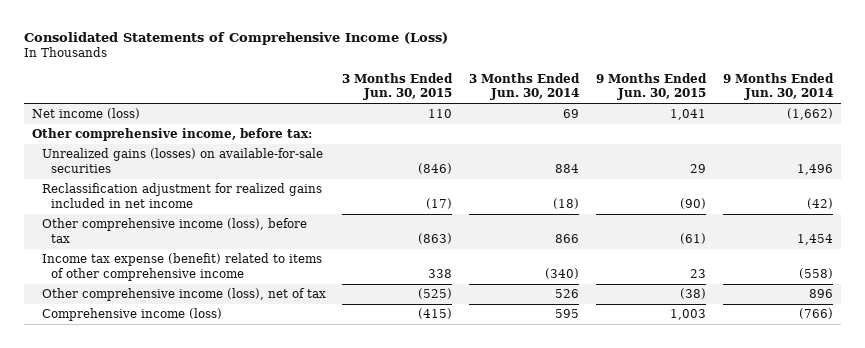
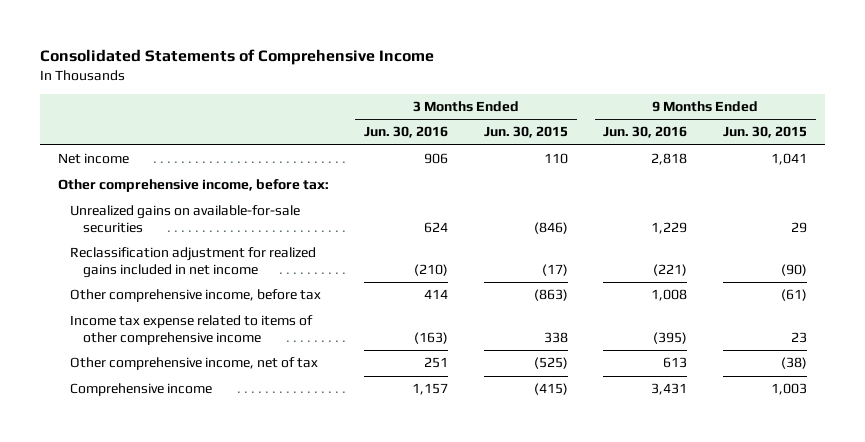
- Consolidated Statements of Comprehensive Income (Loss)
+ Consolidated Statements of Comprehensive Income
- | 3 Months Ended Jun. 30, 2015 | 3 Months Ended Jun. 30, 2014 | 9 Months Ended Jun. 30, 2015 | 9 Months Ended Jun. 30, 2014
+ | 3 Months Ended Jun. 30, 2016 | 3 Months Ended Jun. 30, 2015 | 9 Months Ended Jun. 30, 2016 | 9 Months Ended Jun. 30, 2015
- Net income (loss) | 110 | 69 | 1,041 | (1,662)
+ Net income | 906 | 110 | 2,818 | 1,041
- Unrealized gains (losses) on available-for-sale securities | (846) | 884 | 29 | 1,496
+ Unrealized gains on available-for-sale securities | 624 | (846) | 1,229 | 29
- Other comprehensive income (loss), before tax | (863) | 866 | (61) | 1,454
- Income tax expense (benefit) related to items of other comprehensive income | 338 | (340) | 23 | (558)
- Other comprehensive income (loss), net of tax | (525) | 526 | (38) | 896
- Comprehensive income (loss) | (415) | 595 | 1,003 | (766)
+ Other comprehensive income, before tax | 414 | (863) | 1,008 | (61)
+ Income tax expense related to items of other comprehensive income | (163) | 338 | (395) | 23
+ Other comprehensive income, net of tax | 251 | (525) | 613 | (38)
+ Comprehensive income | 1,157 | (415) | 3,431 | 1,003

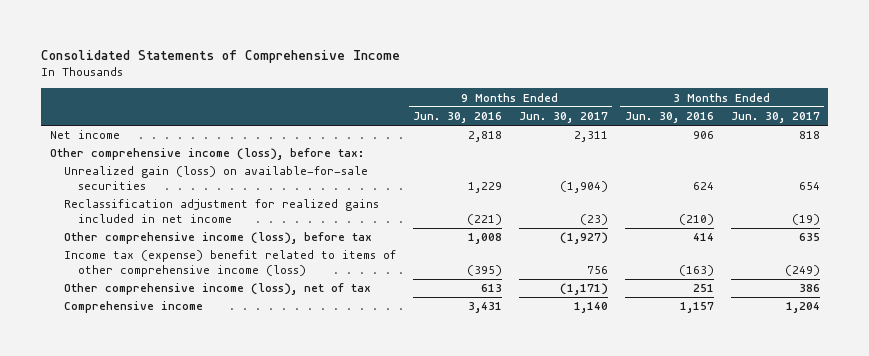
- | 3 Months Ended Jun. 30, 2016 | 3 Months Ended Jun. 30, 2015 | 9 Months Ended Jun. 30, 2016 | 9 Months Ended Jun. 30, 2015
+ | 9 Months Ended Jun. 30, 2016 | 9 Months Ended Jun. 30, 2017 | 3 Months Ended Jun. 30, 2016 | 3 Months Ended Jun. 30, 2017
- Other comprehensive income, before tax:
- Unrealized gains on available-for-sale securities | 624 | (846) | 1,229 | 29
+ Other comprehensive income (loss), before tax:
+ Unrealized gain (loss) on available-for-sale securities | 1,229 | (1,904) | 624 | 654
- Other comprehensive income, before tax | 414 | (863) | 1,008 | (61)
- Income tax expense related to items of other comprehensive income | (163) | 338 | (395) | 23
- Other comprehensive income, net of tax | 251 | (525) | 613 | (38)
+ Other comprehensive income (loss), before tax | 1,008 | (1,927) | 414 | 635
+ Income tax (expense) benefit related to items of other comprehensive income (loss) | (395) | 756 | (163) | (249)
+ Other comprehensive income (loss), net of tax | 613 | (1,171) | 251 | 386

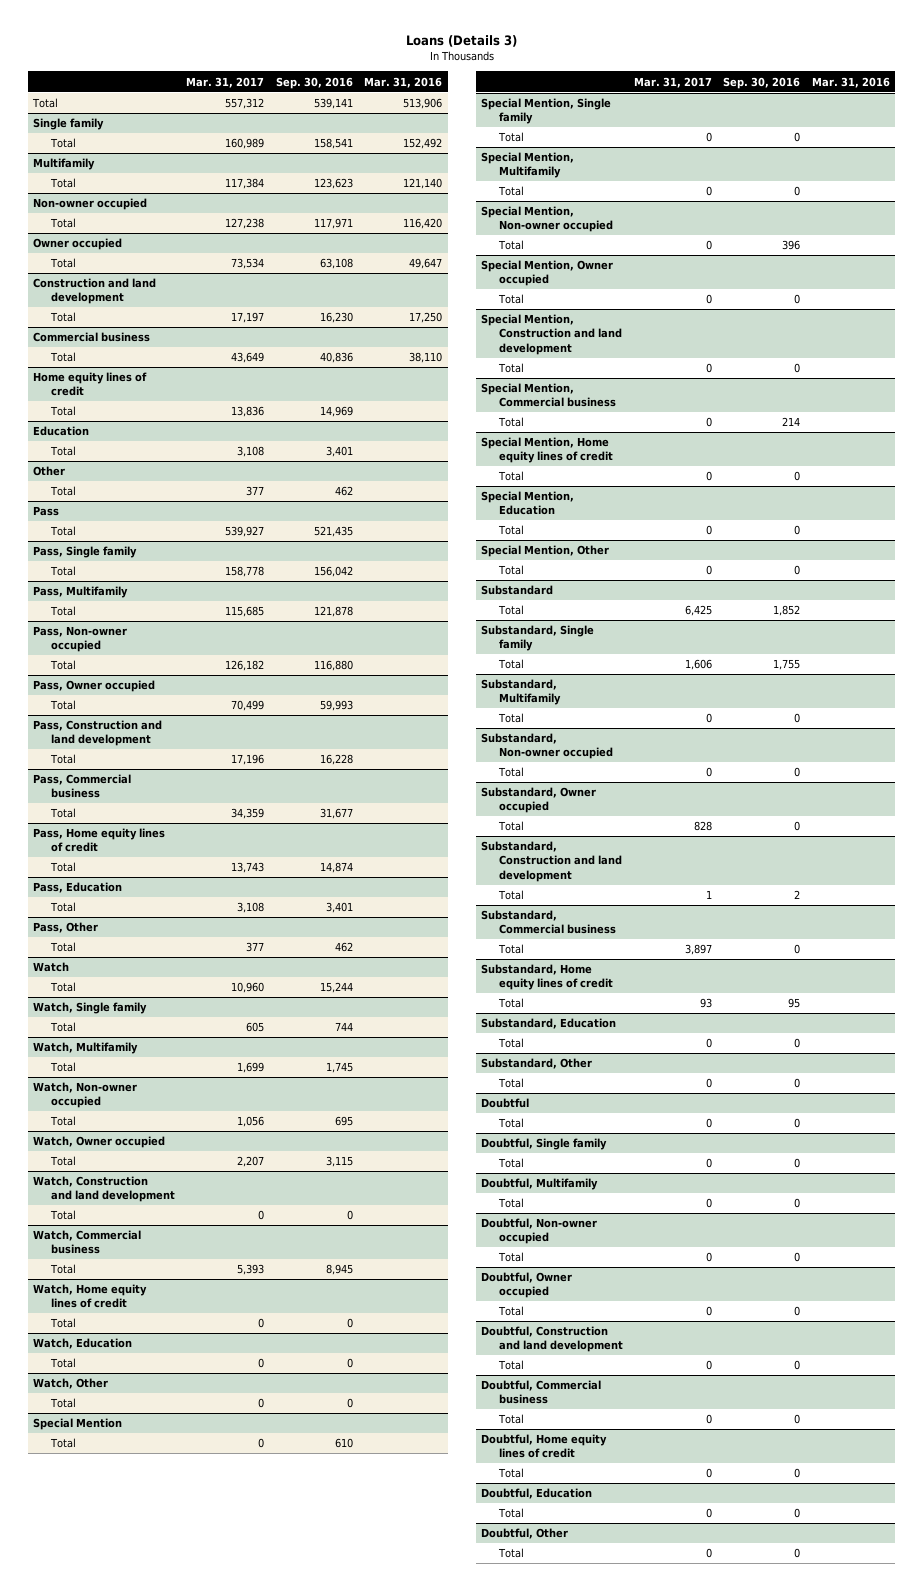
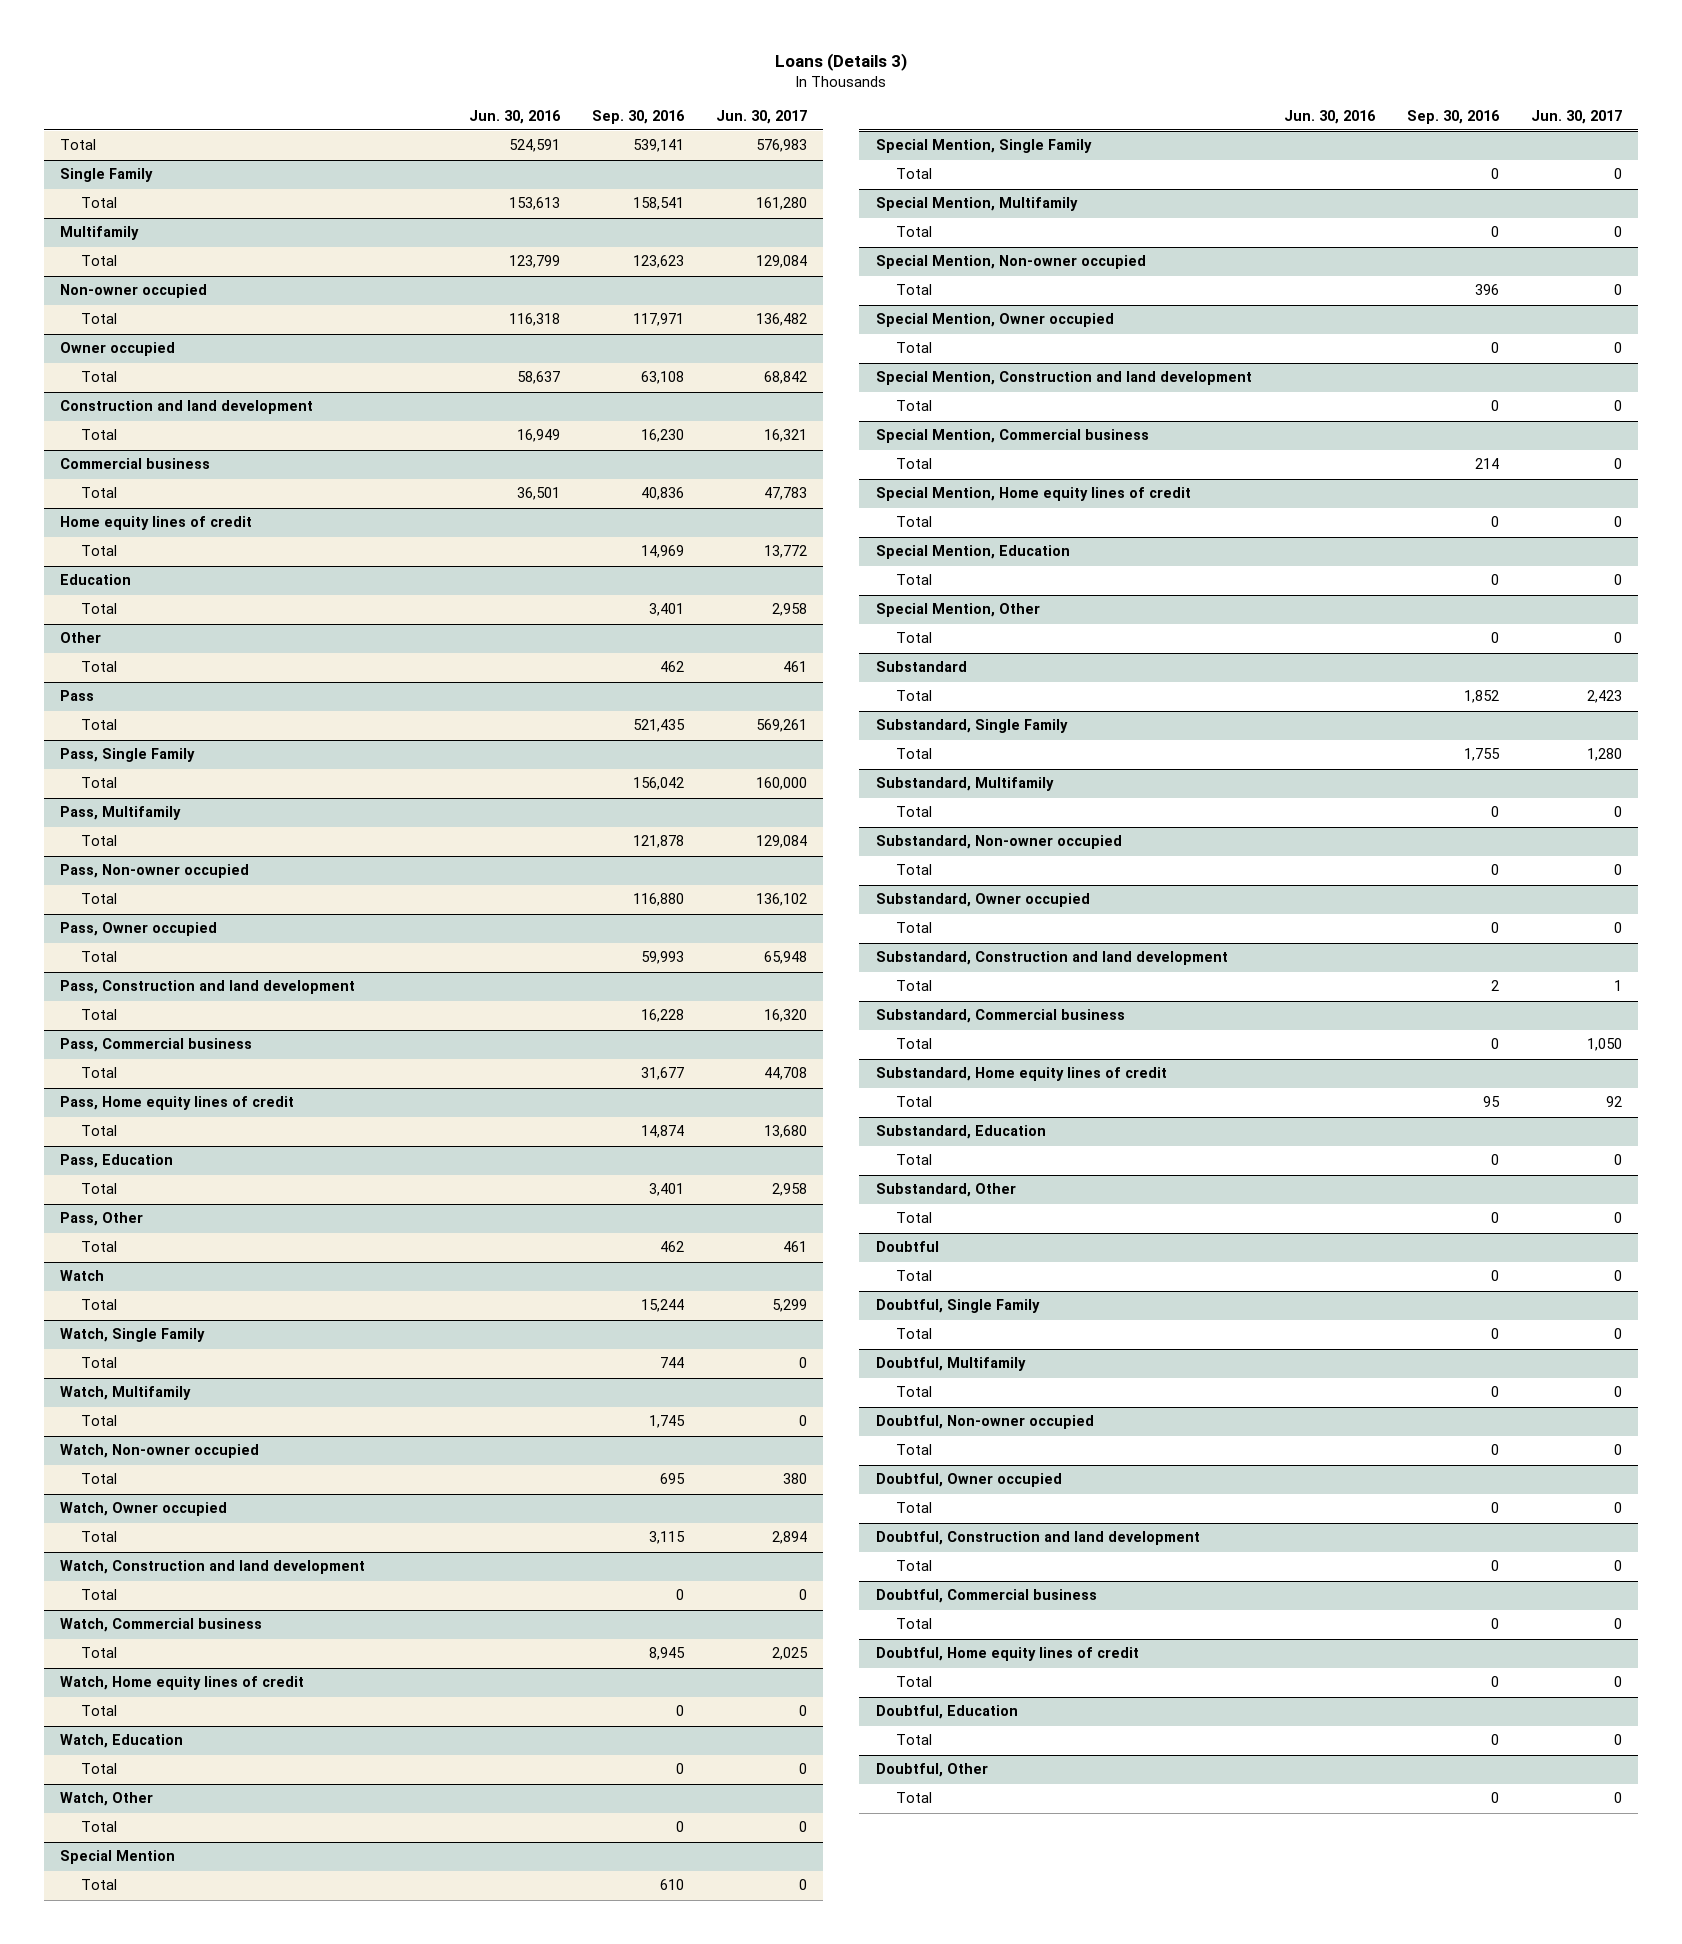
- | Mar. 31, 2017 | Sep. 30, 2016 | Mar. 31, 2016
+ | Jun. 30, 2016 | Sep. 30, 2016 | Jun. 30, 2017
- Single family
+ Single Family
- Pass, Single family
+ Pass, Single Family
- Watch, Single family
+ Watch, Single Family
- Special Mention, Single family
+ Special Mention, Single Family
- Substandard, Single family
+ Substandard, Single Family
- Doubtful, Single family
+ Doubtful, Single Family

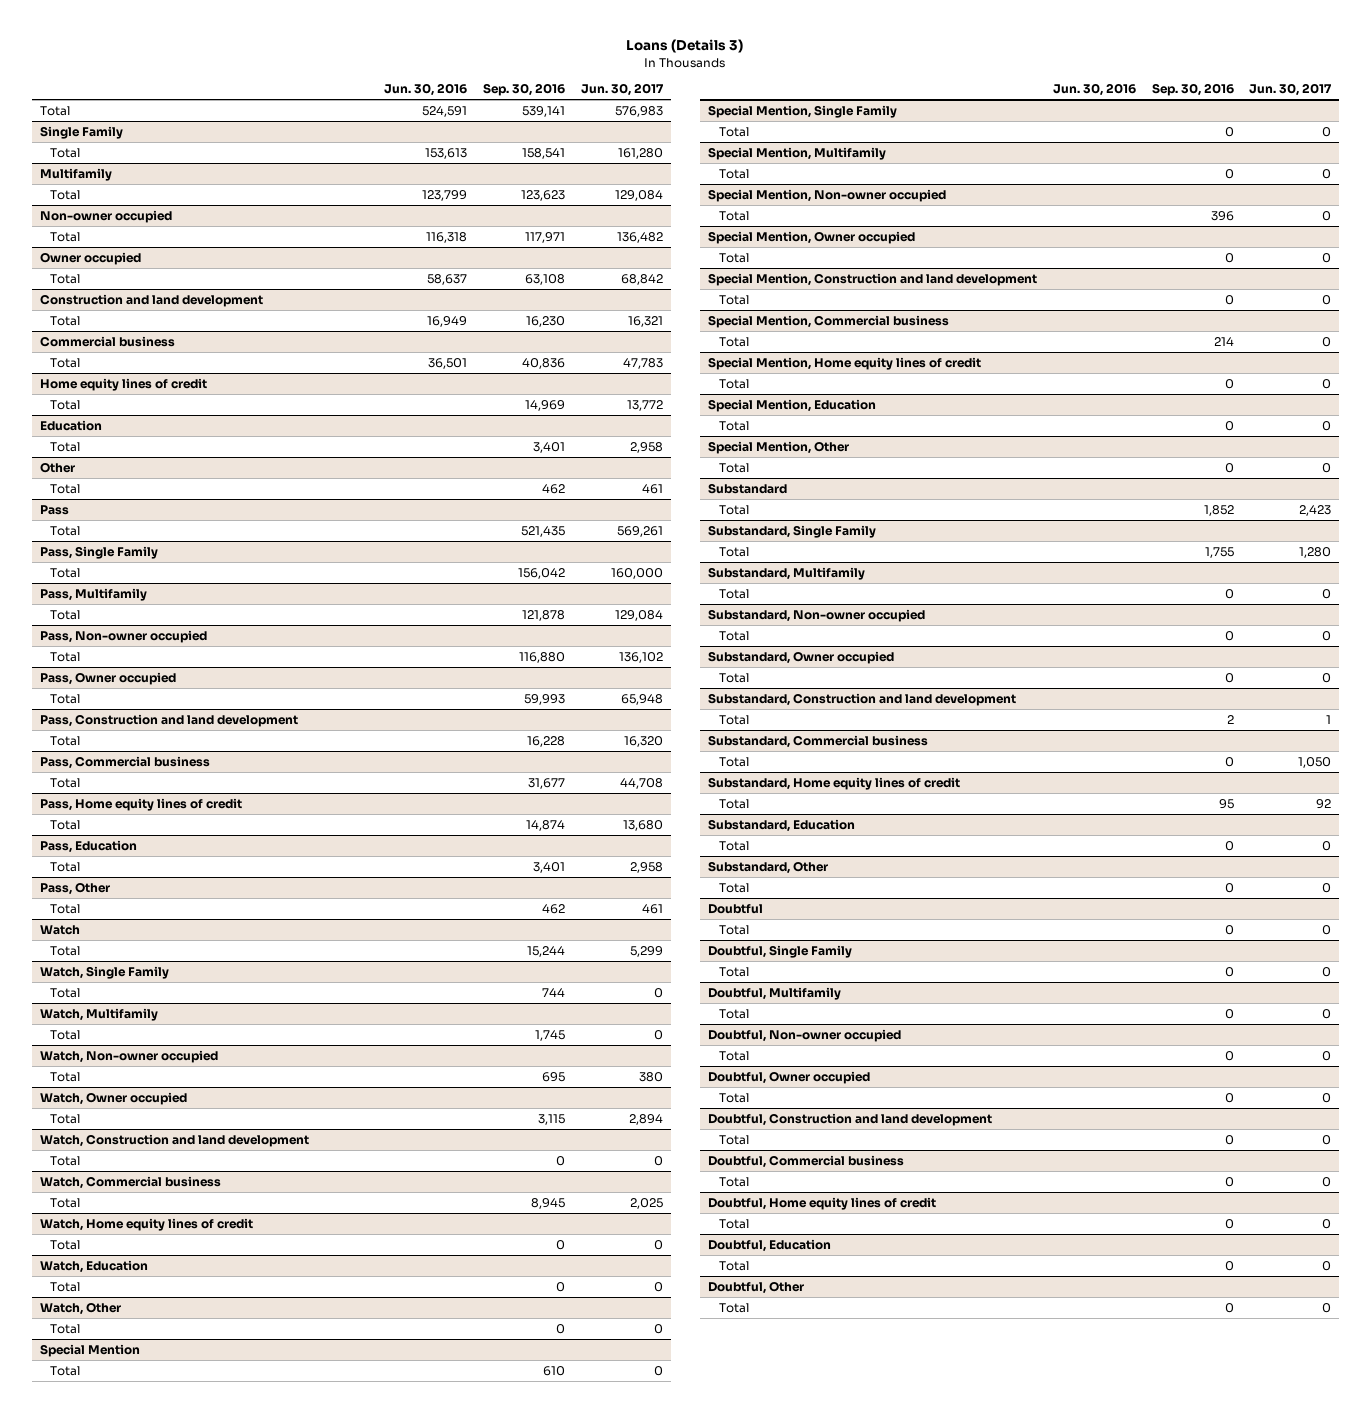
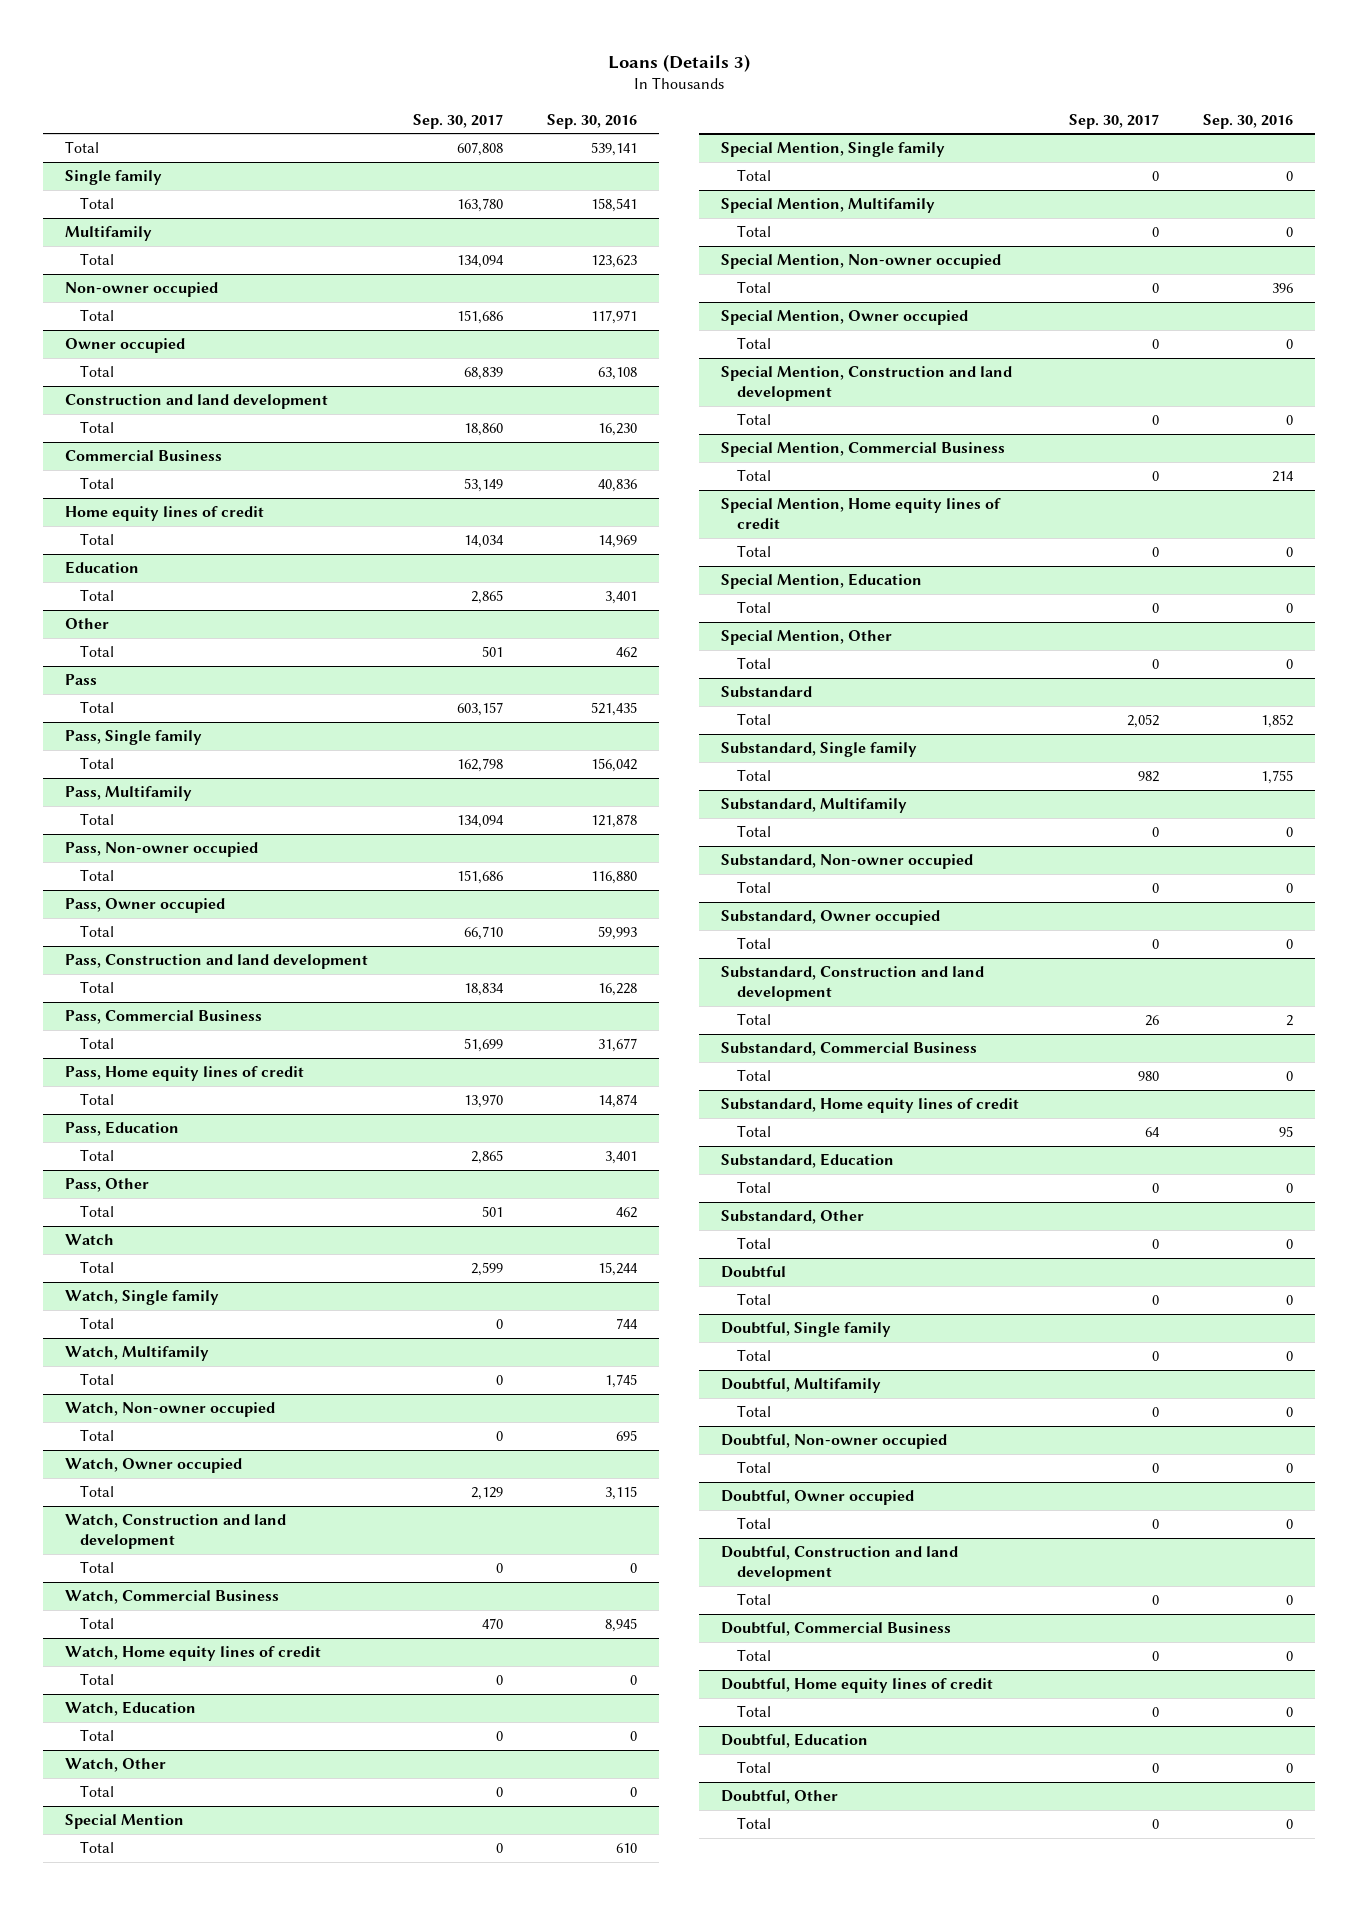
- | Jun. 30, 2016 | Sep. 30, 2016 | Jun. 30, 2017
+ | Sep. 30, 2017 | Sep. 30, 2016
- Single Family
+ Single family
- Commercial business
+ Commercial Business
- Pass, Single Family
+ Pass, Single family
- Pass, Commercial business
+ Pass, Commercial Business
- Watch, Single Family
+ Watch, Single family
- Watch, Commercial business
+ Watch, Commercial Business
- Special Mention, Single Family
+ Special Mention, Single family
- Special Mention, Commercial business
+ Special Mention, Commercial Business
- Substandard, Single Family
+ Substandard, Single family
- Substandard, Commercial business
+ Substandard, Commercial Business
- Doubtful, Single Family
+ Doubtful, Single family
- Doubtful, Commercial business
+ Doubtful, Commercial Business

